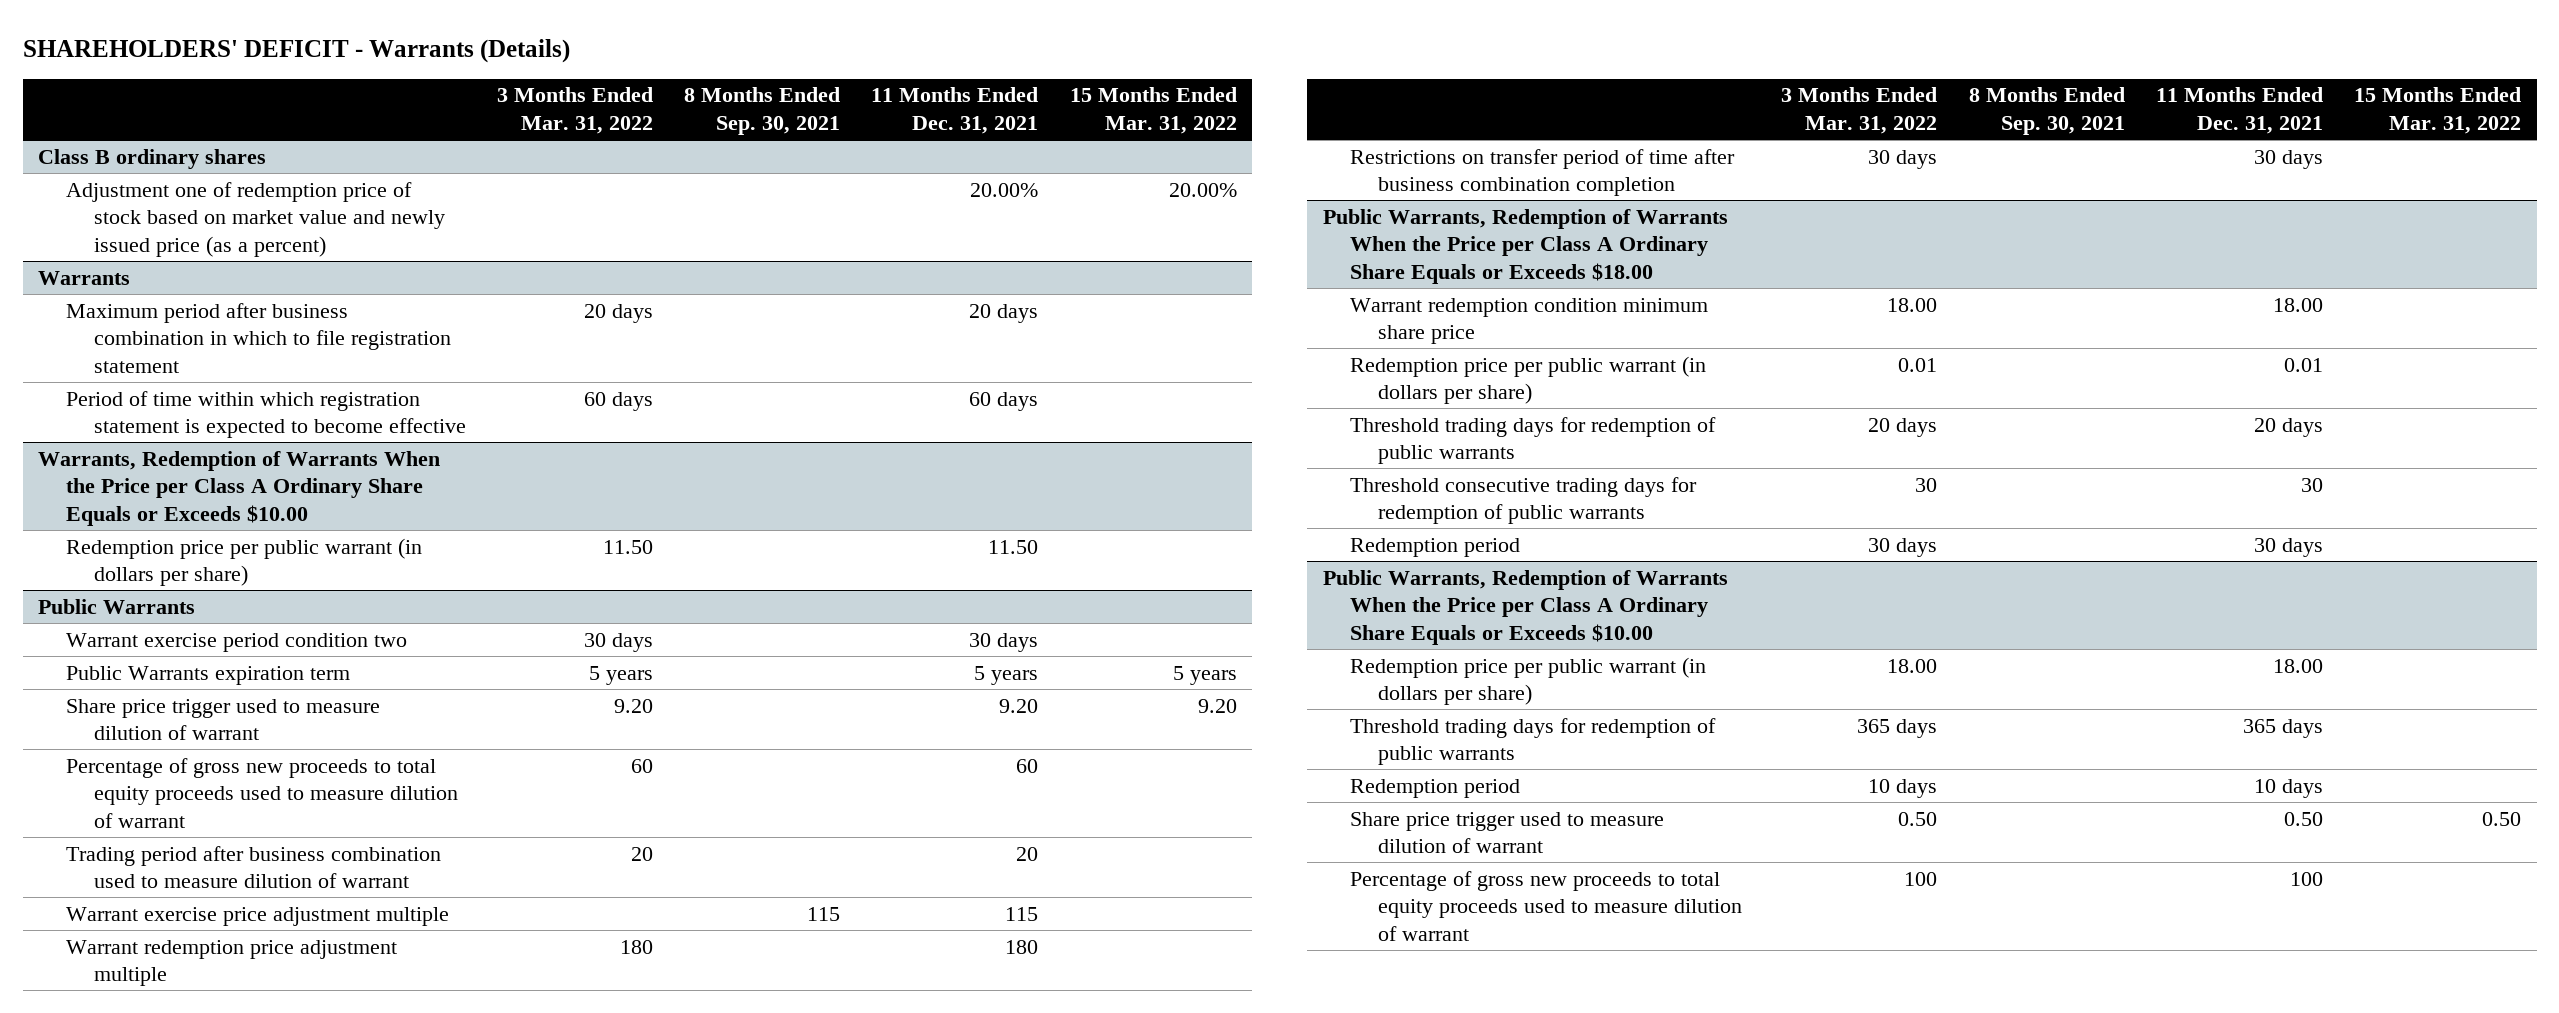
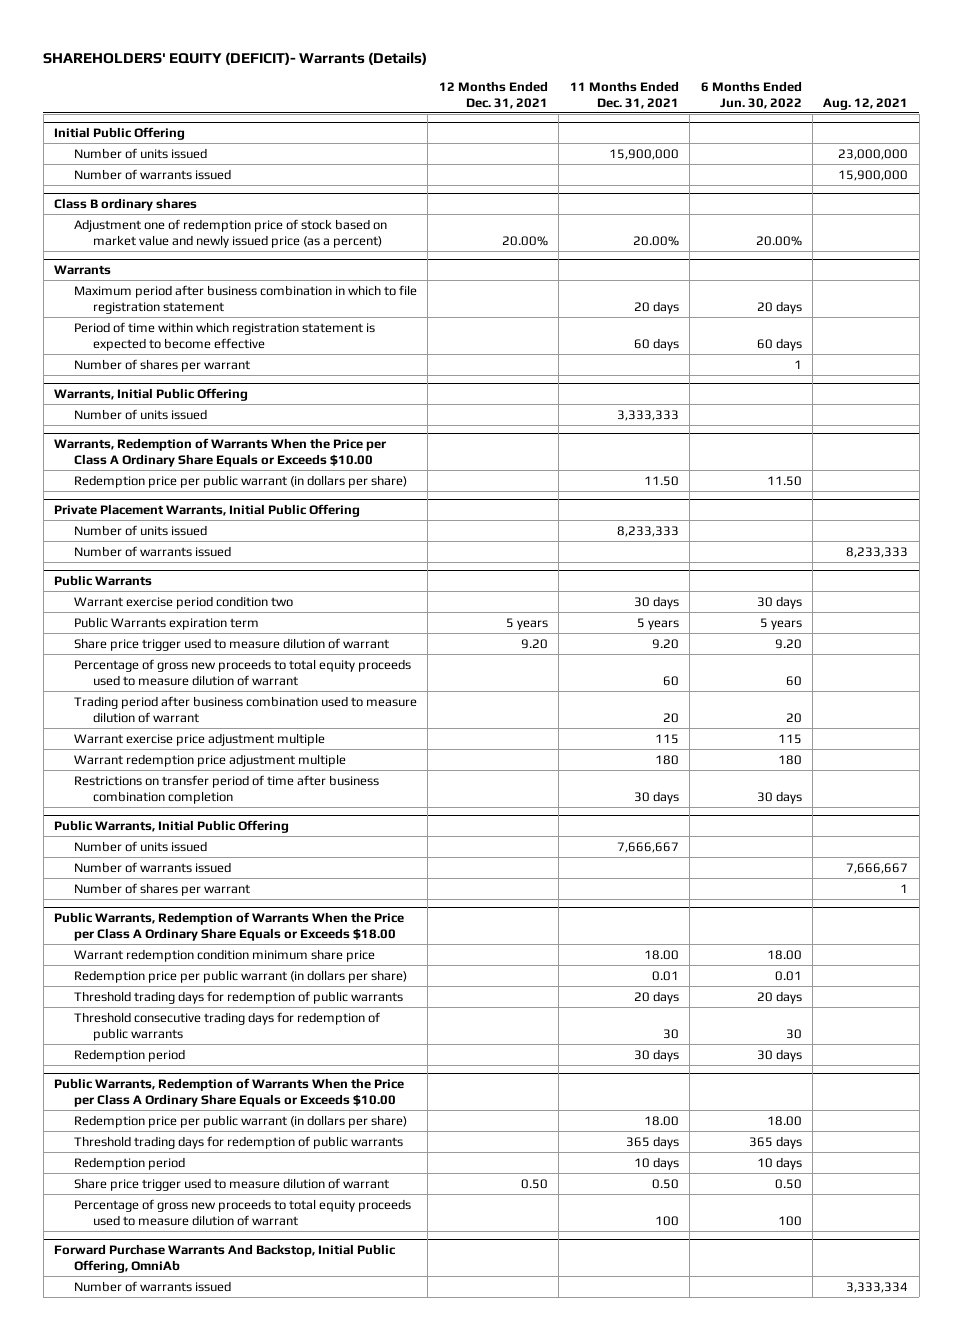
- SHAREHOLDERS' DEFICIT - Warrants (Details)
+ SHAREHOLDERS' EQUITY (DEFICIT)- Warrants (Details)
- | 3 Months Ended Mar. 31, 2022 | 8 Months Ended Sep. 30, 2021 | 11 Months Ended Dec. 31, 2021 | 15 Months Ended Mar. 31, 2022
+ | 12 Months Ended Dec. 31, 2021 | 11 Months Ended Dec. 31, 2021 | 6 Months Ended Jun. 30, 2022 | Aug. 12, 2021
+ Initial Public Offering
+ Number of units issued | | 15,900,000 | | 23,000,000
+ Number of warrants issued | | | | 15,900,000
@ Warrants
+ Number of shares per warrant | | | 1 |
+ Warrants, Initial Public Offering
+ Number of units issued | | 3,333,333 | |
+ Private Placement Warrants, Initial Public Offering
+ Number of units issued | | 8,233,333 | |
+ Number of warrants issued | | | | 8,233,333
+ Public Warrants, Initial Public Offering
+ Number of units issued | | 7,666,667 | |
+ Number of warrants issued | | | | 7,666,667
+ Number of shares per warrant | | | | 1
+ Forward Purchase Warrants And Backstop, Initial Public Offering, OmniAb
+ Number of warrants issued | | | | 3,333,334

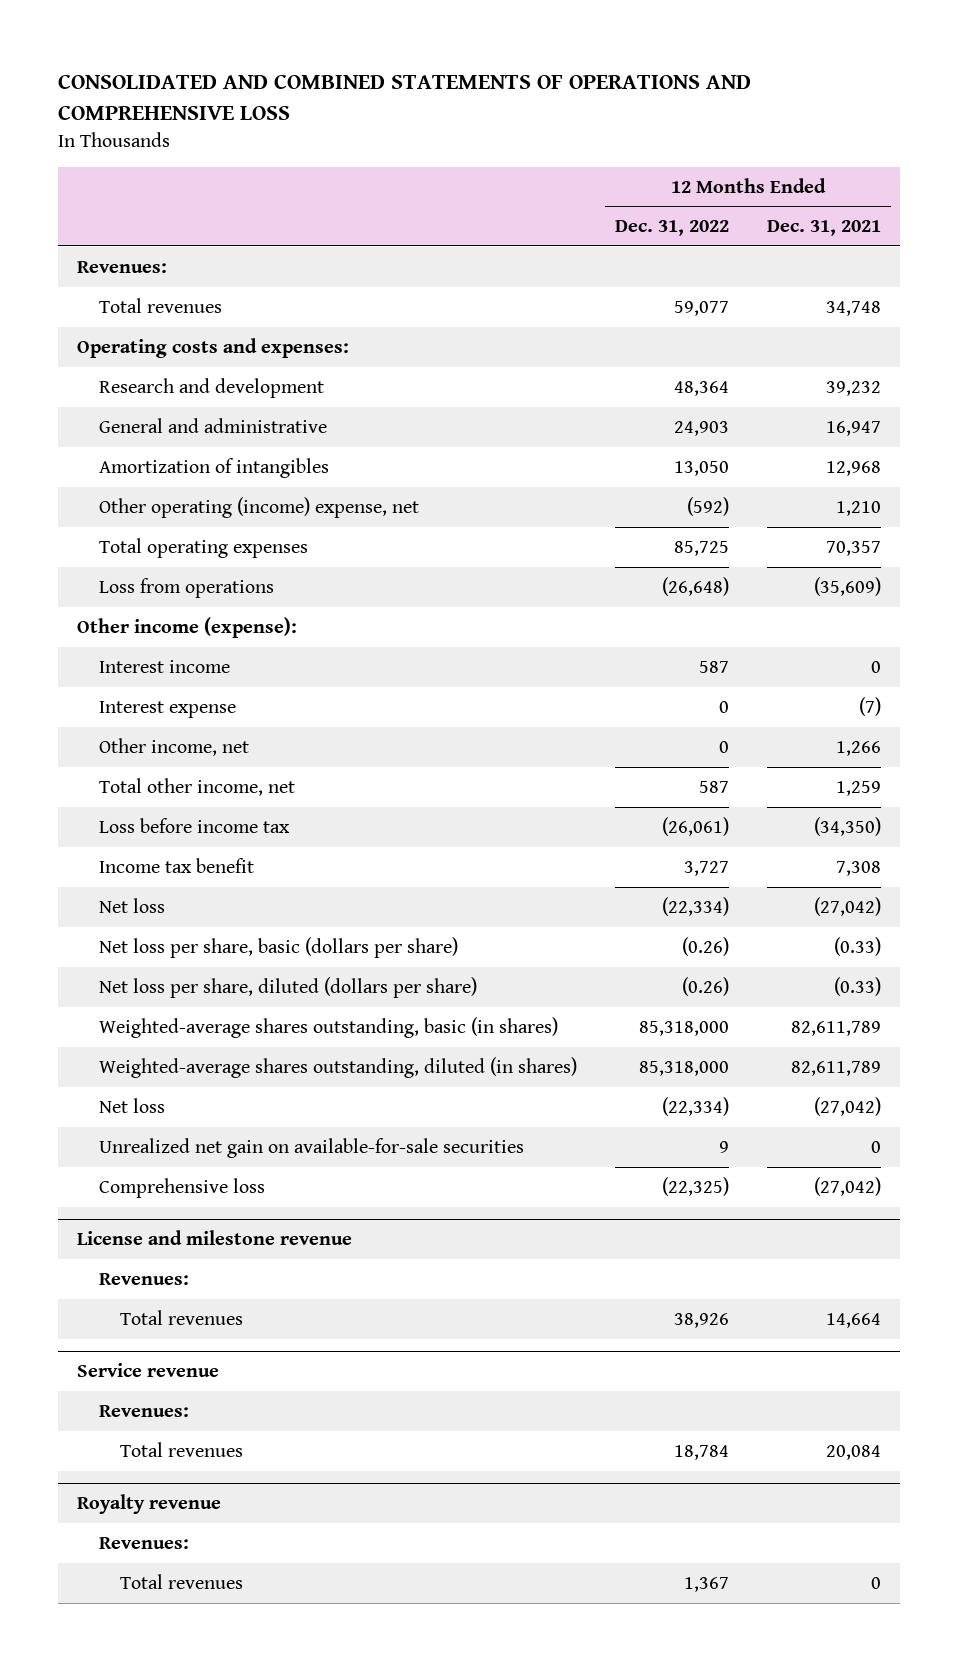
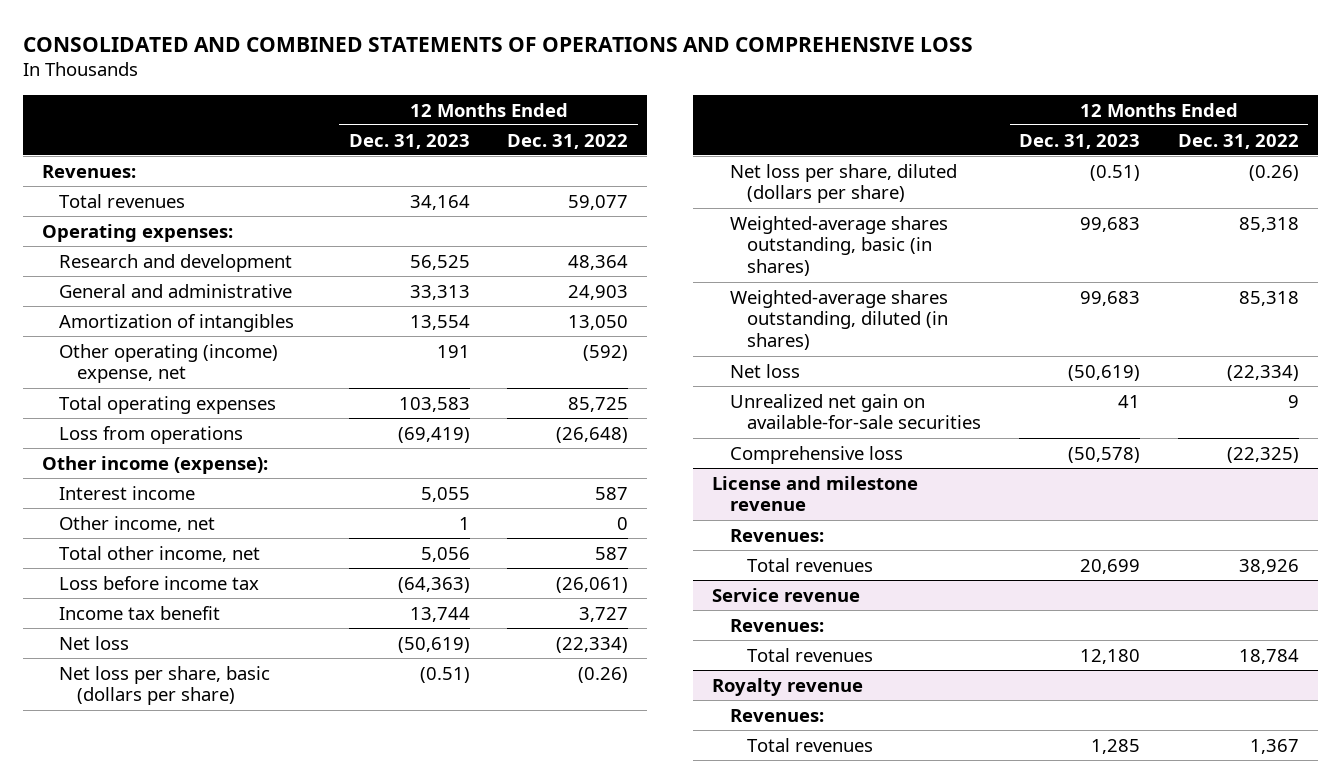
- | 12 Months Ended Dec. 31, 2022 | 12 Months Ended Dec. 31, 2021
+ | 12 Months Ended Dec. 31, 2023 | 12 Months Ended Dec. 31, 2022
- Operating costs and expenses:
+ Operating expenses:
- Interest expense | 0 | (7)
- Weighted-average shares outstanding, basic (in shares) | 85,318,000 | 82,611,789
- Weighted-average shares outstanding, diluted (in shares) | 85,318,000 | 82,611,789
+ Weighted-average shares outstanding, basic (in shares) | 99,683 | 85,318
+ Weighted-average shares outstanding, diluted (in shares) | 99,683 | 85,318

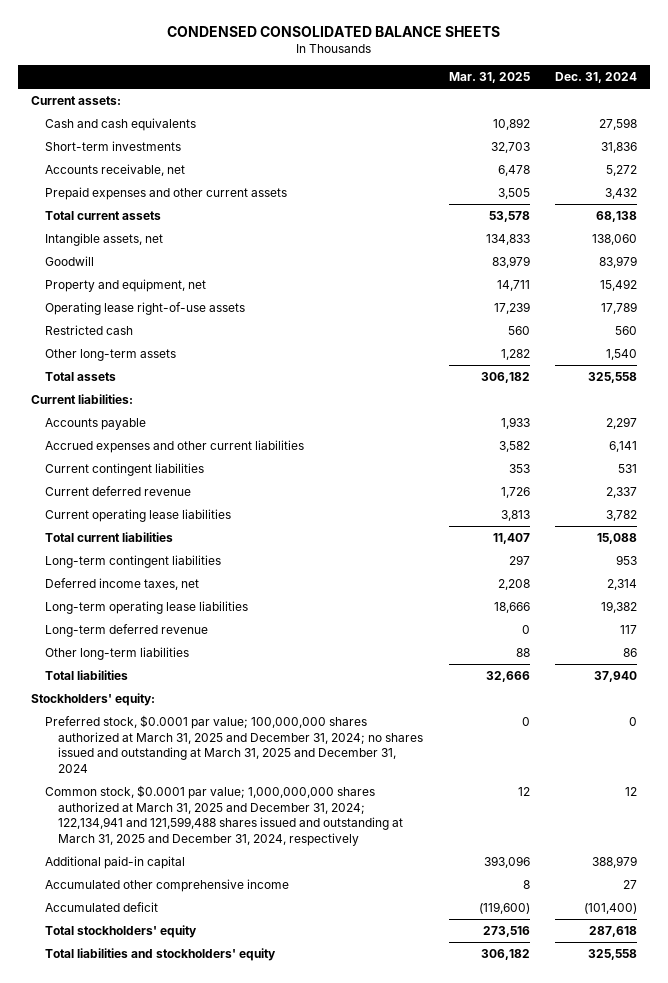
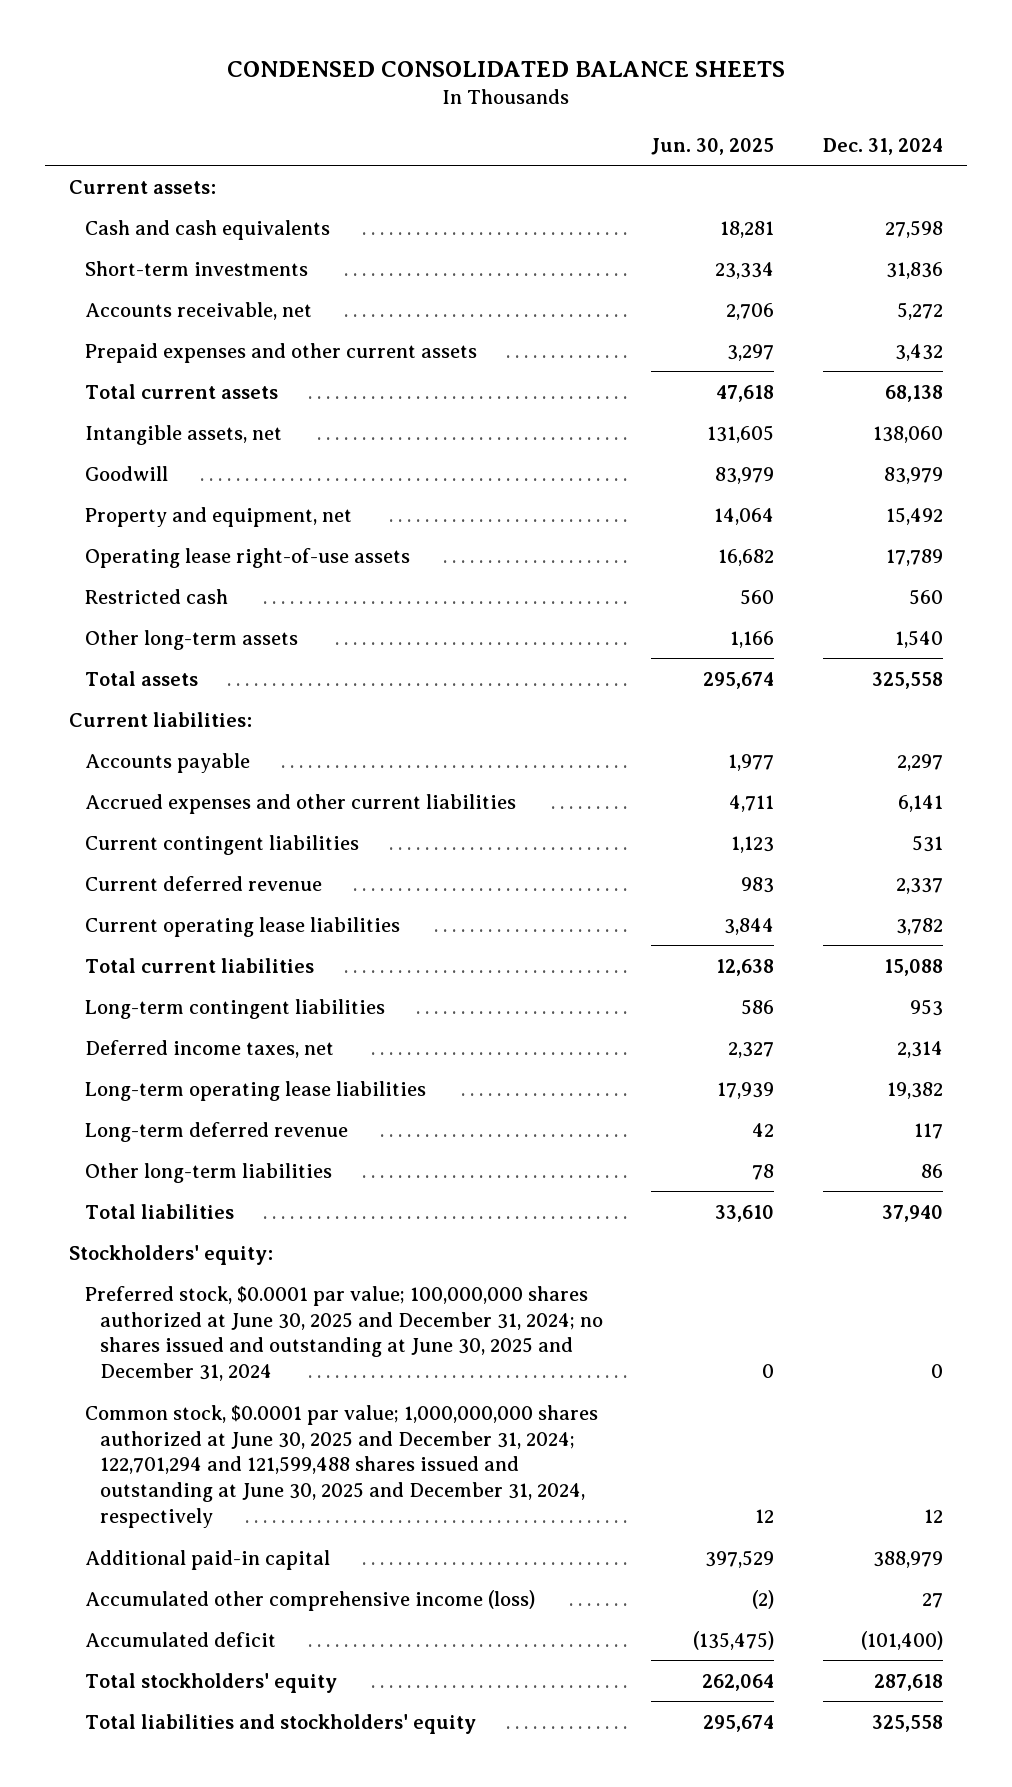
- | Mar. 31, 2025 | Dec. 31, 2024
+ | Jun. 30, 2025 | Dec. 31, 2024
- Preferred stock, $0.0001 par value; 100,000,000 shares authorized at March 31, 2025 and December 31, 2024; no shares issued and outstanding at March 31, 2025 and December 31, 2024 | 0 | 0
- Common stock, $0.0001 par value; 1,000,000,000 shares authorized at March 31, 2025 and December 31, 2024; 122,134,941 and 121,599,488 shares issued and outstanding at March 31, 2025 and December 31, 2024, respectively | 12 | 12
+ Preferred stock, $0.0001 par value; 100,000,000 shares authorized at June 30, 2025 and December 31, 2024; no shares issued and outstanding at June 30, 2025 and December 31, 2024 | 0 | 0
+ Common stock, $0.0001 par value; 1,000,000,000 shares authorized at June 30, 2025 and December 31, 2024; 122,701,294 and 121,599,488 shares issued and outstanding at June 30, 2025 and December 31, 2024, respectively | 12 | 12
- Accumulated other comprehensive income | 8 | 27
+ Accumulated other comprehensive income (loss) | (2) | 27

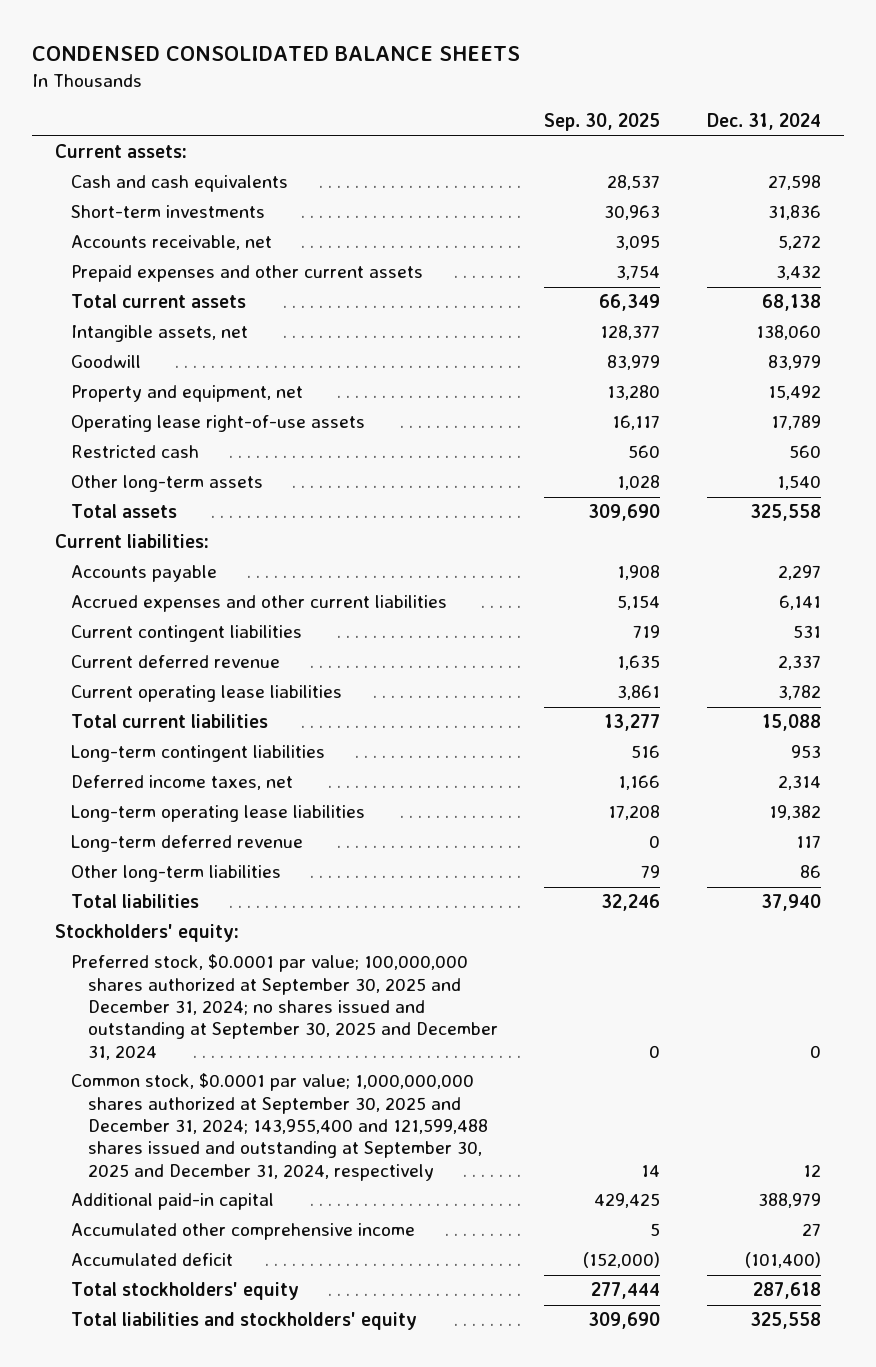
- | Jun. 30, 2025 | Dec. 31, 2024
+ | Sep. 30, 2025 | Dec. 31, 2024
- Preferred stock, $0.0001 par value; 100,000,000 shares authorized at June 30, 2025 and December 31, 2024; no shares issued and outstanding at June 30, 2025 and December 31, 2024 | 0 | 0
- Common stock, $0.0001 par value; 1,000,000,000 shares authorized at June 30, 2025 and December 31, 2024; 122,701,294 and 121,599,488 shares issued and outstanding at June 30, 2025 and December 31, 2024, respectively | 12 | 12
+ Preferred stock, $0.0001 par value; 100,000,000 shares authorized at September 30, 2025 and December 31, 2024; no shares issued and outstanding at September 30, 2025 and December 31, 2024 | 0 | 0
+ Common stock, $0.0001 par value; 1,000,000,000 shares authorized at September 30, 2025 and December 31, 2024; 143,955,400 and 121,599,488 shares issued and outstanding at September 30, 2025 and December 31, 2024, respectively | 14 | 12
- Accumulated other comprehensive income (loss) | (2) | 27
+ Accumulated other comprehensive income | 5 | 27

